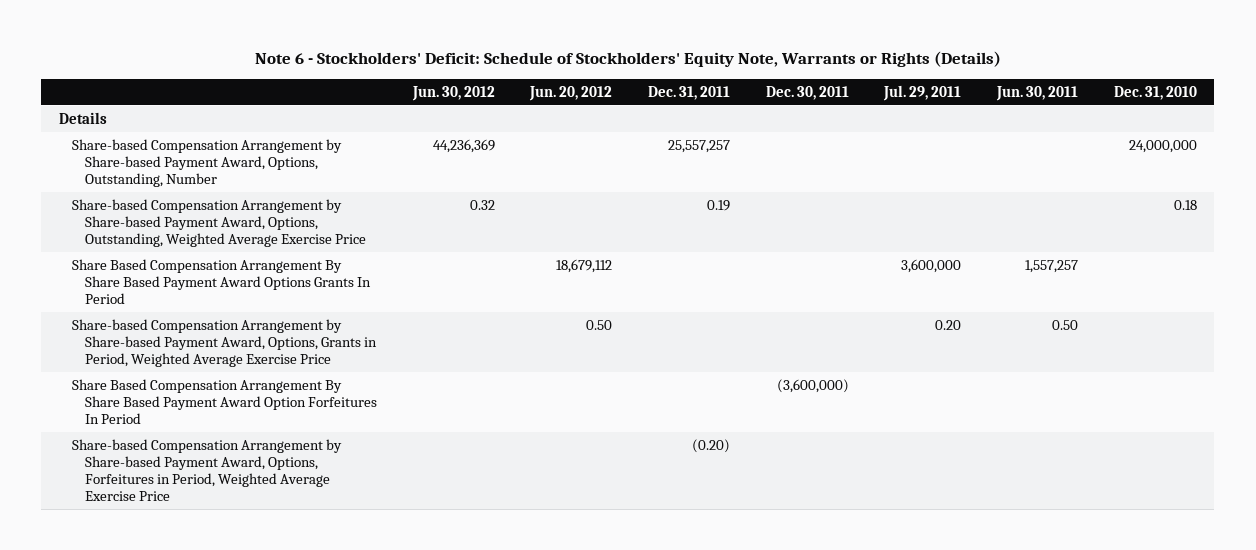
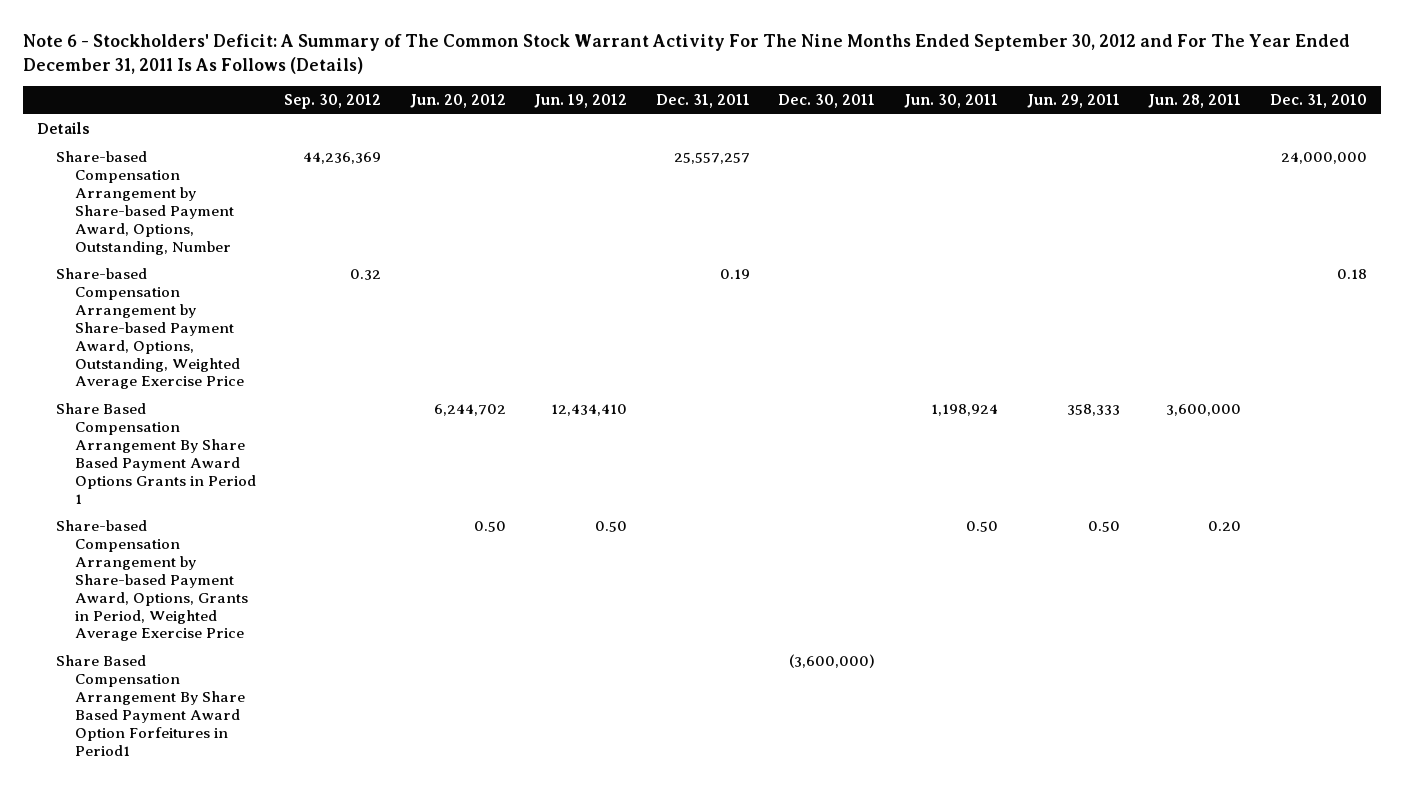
- Note 6 - Stockholders' Deficit: Schedule of Stockholders' Equity Note, Warrants or Rights (Details)
+ Note 6 - Stockholders' Deficit: A Summary of The Common Stock Warrant Activity For The Nine Months Ended September 30, 2012 and For The Year Ended December 31, 2011 Is As Follows (Details)
- | Jun. 30, 2012 | Jun. 20, 2012 | Dec. 31, 2011 | Dec. 30, 2011 | Jul. 29, 2011 | Jun. 30, 2011 | Dec. 31, 2010
+ | Sep. 30, 2012 | Jun. 20, 2012 | Jun. 19, 2012 | Dec. 31, 2011 | Dec. 30, 2011 | Jun. 30, 2011 | Jun. 29, 2011 | Jun. 28, 2011 | Dec. 31, 2010
- Share Based Compensation Arrangement By Share Based Payment Award Options Grants In Period | | 18,679,112 | | | 3,600,000 | 1,557,257 |
+ Share Based Compensation Arrangement By Share Based Payment Award Options Grants in Period 1 | | 6,244,702 | 12,434,410 | | | 1,198,924 | 358,333 | 3,600,000 |
- Share Based Compensation Arrangement By Share Based Payment Award Option Forfeitures In Period | | | | (3,600,000) | | |
- Share-based Compensation Arrangement by Share-based Payment Award, Options, Forfeitures in Period, Weighted Average Exercise Price | | | (0.20) | | | |
+ Share Based Compensation Arrangement By Share Based Payment Award Option Forfeitures in Period1 | | | | | (3,600,000) | | | |

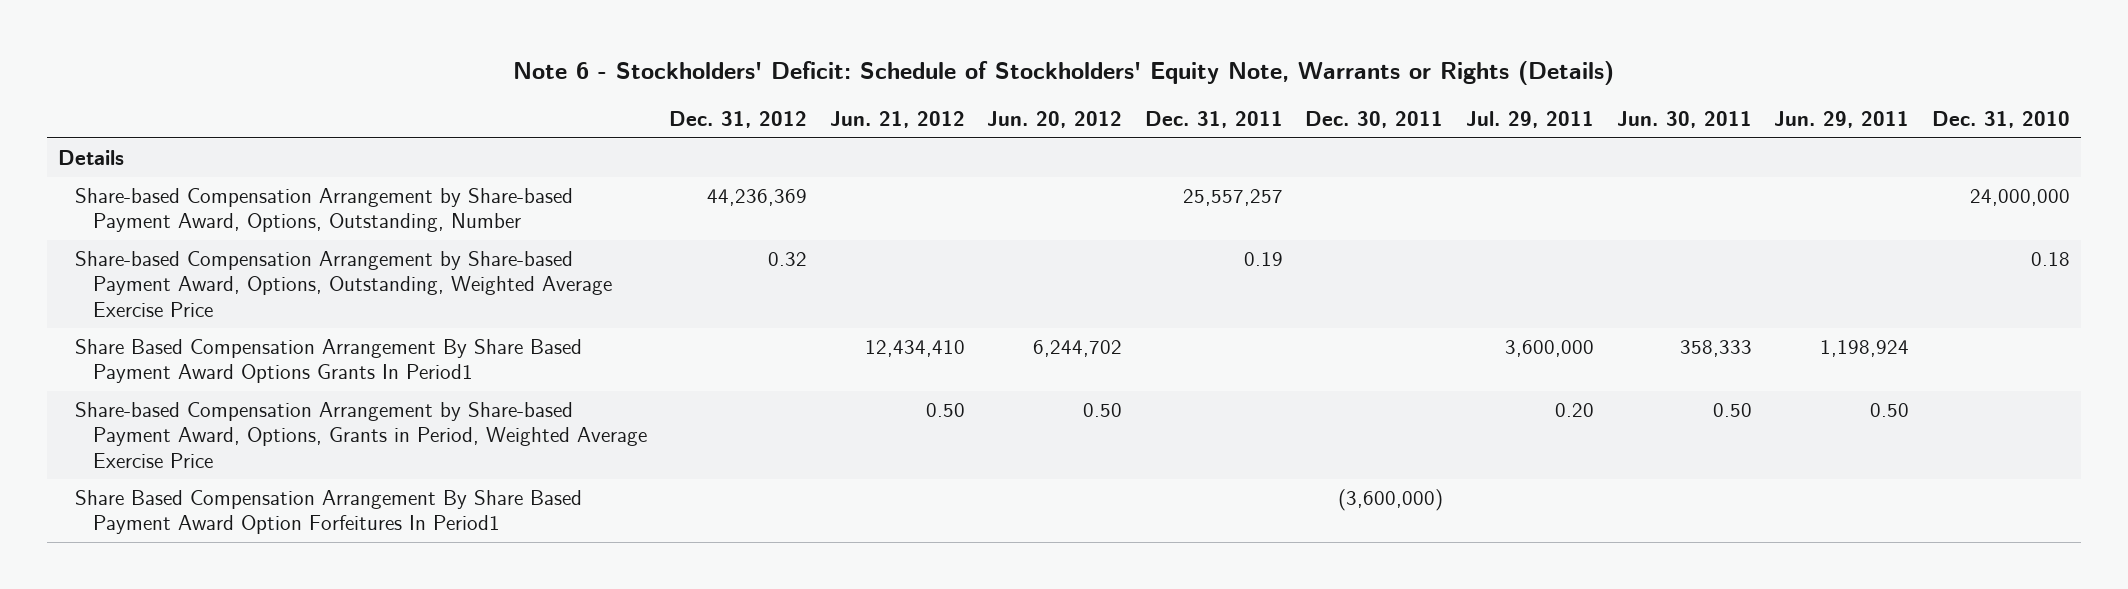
- Note 6 - Stockholders' Deficit: A Summary of The Common Stock Warrant Activity For The Nine Months Ended September 30, 2012 and For The Year Ended December 31, 2011 Is As Follows (Details)
+ Note 6 - Stockholders' Deficit: Schedule of Stockholders' Equity Note, Warrants or Rights (Details)
- | Sep. 30, 2012 | Jun. 20, 2012 | Jun. 19, 2012 | Dec. 31, 2011 | Dec. 30, 2011 | Jun. 30, 2011 | Jun. 29, 2011 | Jun. 28, 2011 | Dec. 31, 2010
+ | Dec. 31, 2012 | Jun. 21, 2012 | Jun. 20, 2012 | Dec. 31, 2011 | Dec. 30, 2011 | Jul. 29, 2011 | Jun. 30, 2011 | Jun. 29, 2011 | Dec. 31, 2010
- Share Based Compensation Arrangement By Share Based Payment Award Options Grants in Period 1 | | 6,244,702 | 12,434,410 | | | 1,198,924 | 358,333 | 3,600,000 |
+ Share Based Compensation Arrangement By Share Based Payment Award Options Grants In Period1 | | 12,434,410 | 6,244,702 | | | 3,600,000 | 358,333 | 1,198,924 |
- Share Based Compensation Arrangement By Share Based Payment Award Option Forfeitures in Period1 | | | | | (3,600,000) | | | |
+ Share Based Compensation Arrangement By Share Based Payment Award Option Forfeitures In Period1 | | | | | (3,600,000) | | | |

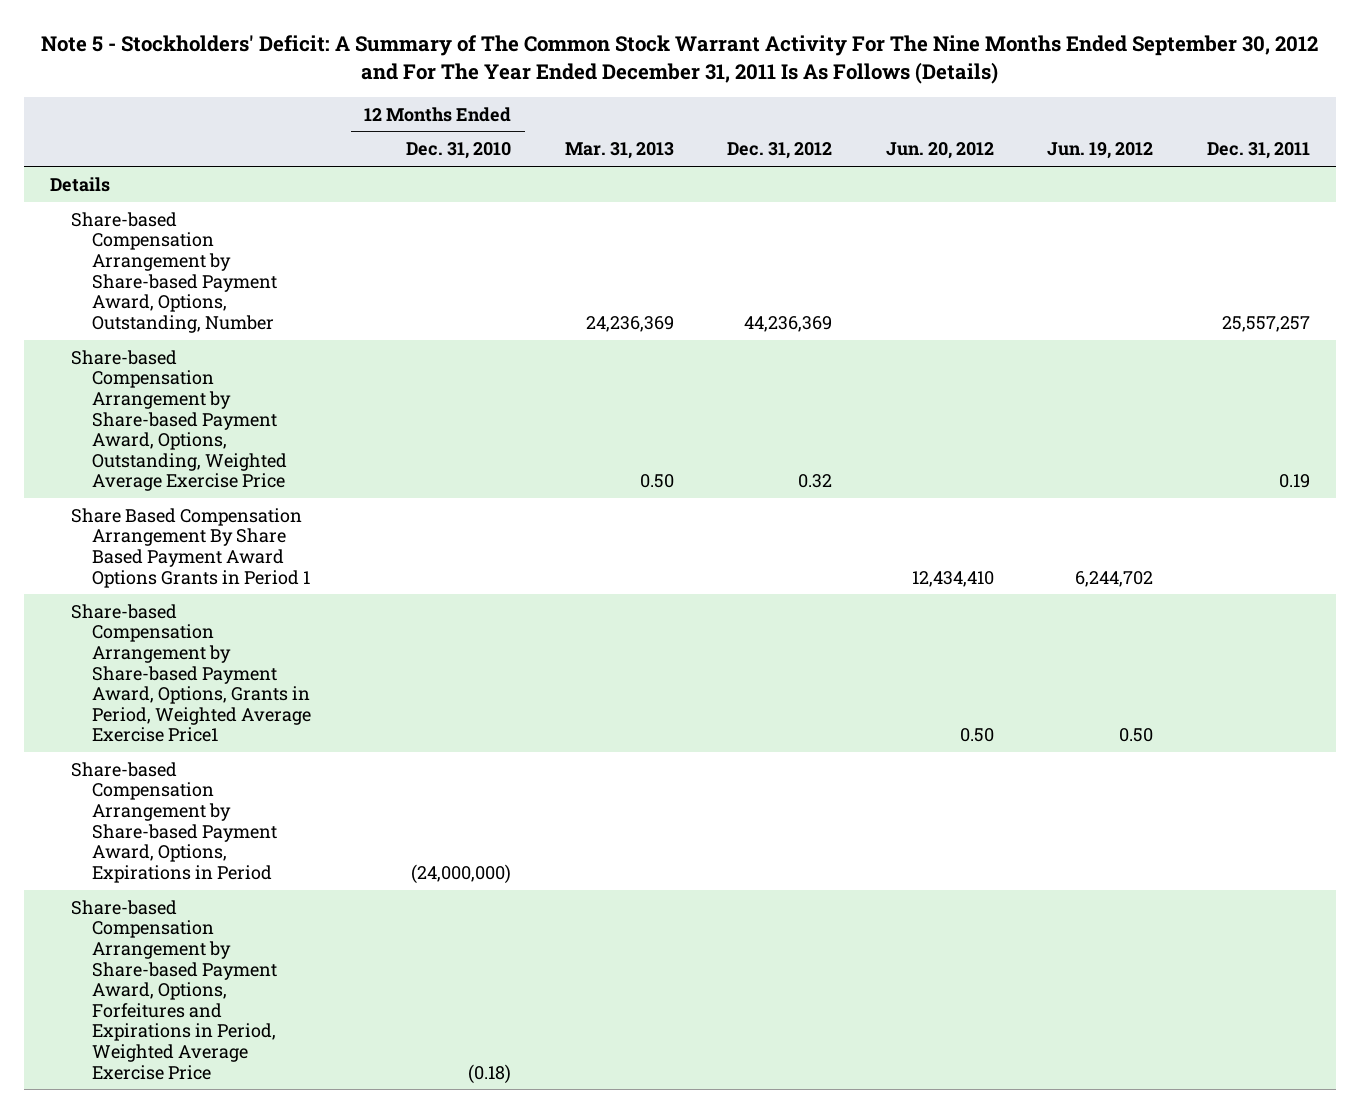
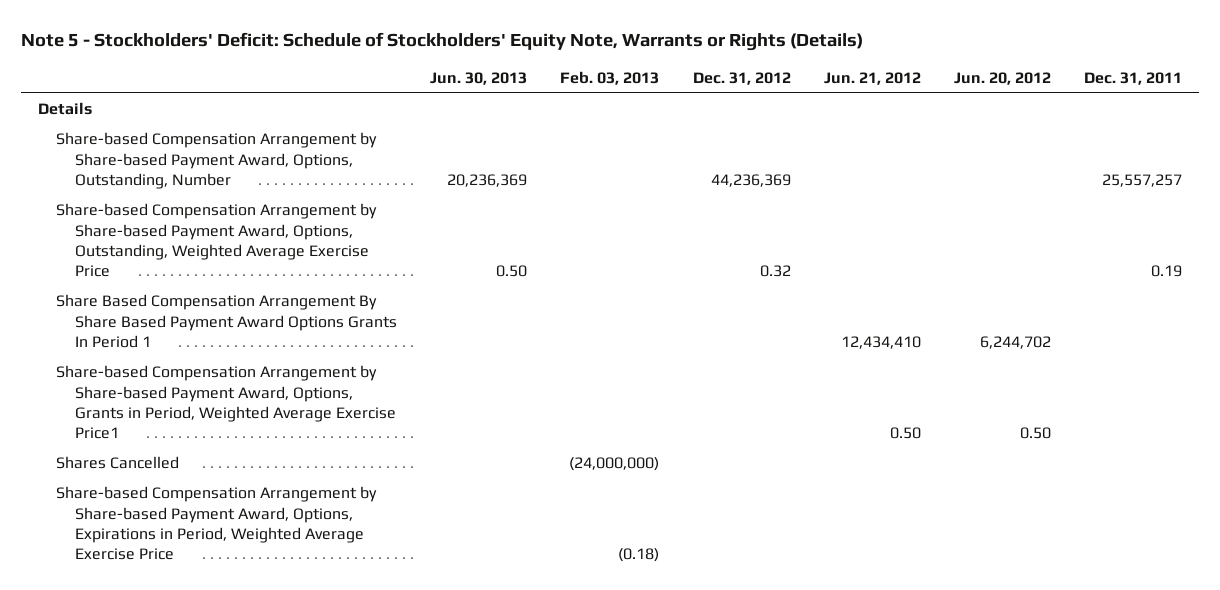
- Note 5 - Stockholders' Deficit: A Summary of The Common Stock Warrant Activity For The Nine Months Ended September 30, 2012 and For The Year Ended December 31, 2011 Is As Follows (Details)
+ Note 5 - Stockholders' Deficit: Schedule of Stockholders' Equity Note, Warrants or Rights (Details)
- | 12 Months Ended Dec. 31, 2010 | Mar. 31, 2013 | Dec. 31, 2012 | Jun. 20, 2012 | Jun. 19, 2012 | Dec. 31, 2011
+ | Jun. 30, 2013 | Feb. 03, 2013 | Dec. 31, 2012 | Jun. 21, 2012 | Jun. 20, 2012 | Dec. 31, 2011
- Share Based Compensation Arrangement By Share Based Payment Award Options Grants in Period 1 | | | | 12,434,410 | 6,244,702 |
+ Share Based Compensation Arrangement By Share Based Payment Award Options Grants In Period 1 | | | | 12,434,410 | 6,244,702 |
- Share-based Compensation Arrangement by Share-based Payment Award, Options, Expirations in Period | (24,000,000) | | | | |
- Share-based Compensation Arrangement by Share-based Payment Award, Options, Forfeitures and Expirations in Period, Weighted Average Exercise Price | (0.18) | | | | |
+ Shares Cancelled | | (24,000,000) | | | |
+ Share-based Compensation Arrangement by Share-based Payment Award, Options, Expirations in Period, Weighted Average Exercise Price | | (0.18) | | | |

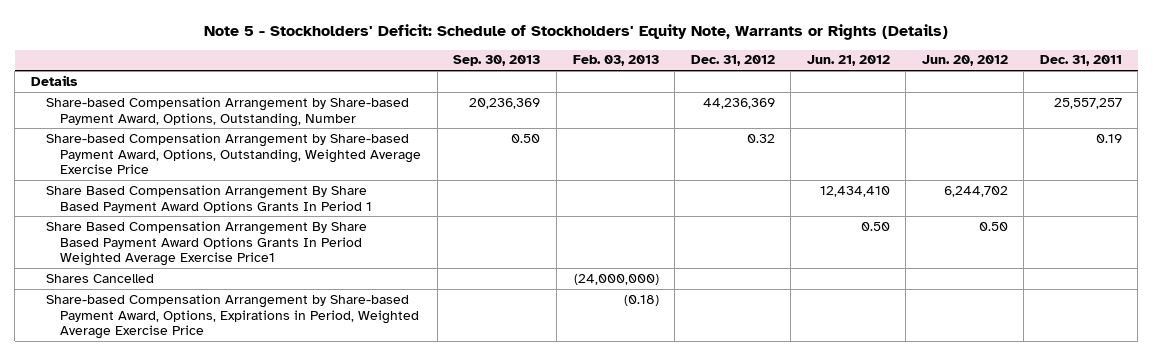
- | Jun. 30, 2013 | Feb. 03, 2013 | Dec. 31, 2012 | Jun. 21, 2012 | Jun. 20, 2012 | Dec. 31, 2011
+ | Sep. 30, 2013 | Feb. 03, 2013 | Dec. 31, 2012 | Jun. 21, 2012 | Jun. 20, 2012 | Dec. 31, 2011
- Share-based Compensation Arrangement by Share-based Payment Award, Options, Grants in Period, Weighted Average Exercise Price1 | | | | 0.50 | 0.50 |
+ Share Based Compensation Arrangement By Share Based Payment Award Options Grants In Period Weighted Average Exercise Price1 | | | | 0.50 | 0.50 |

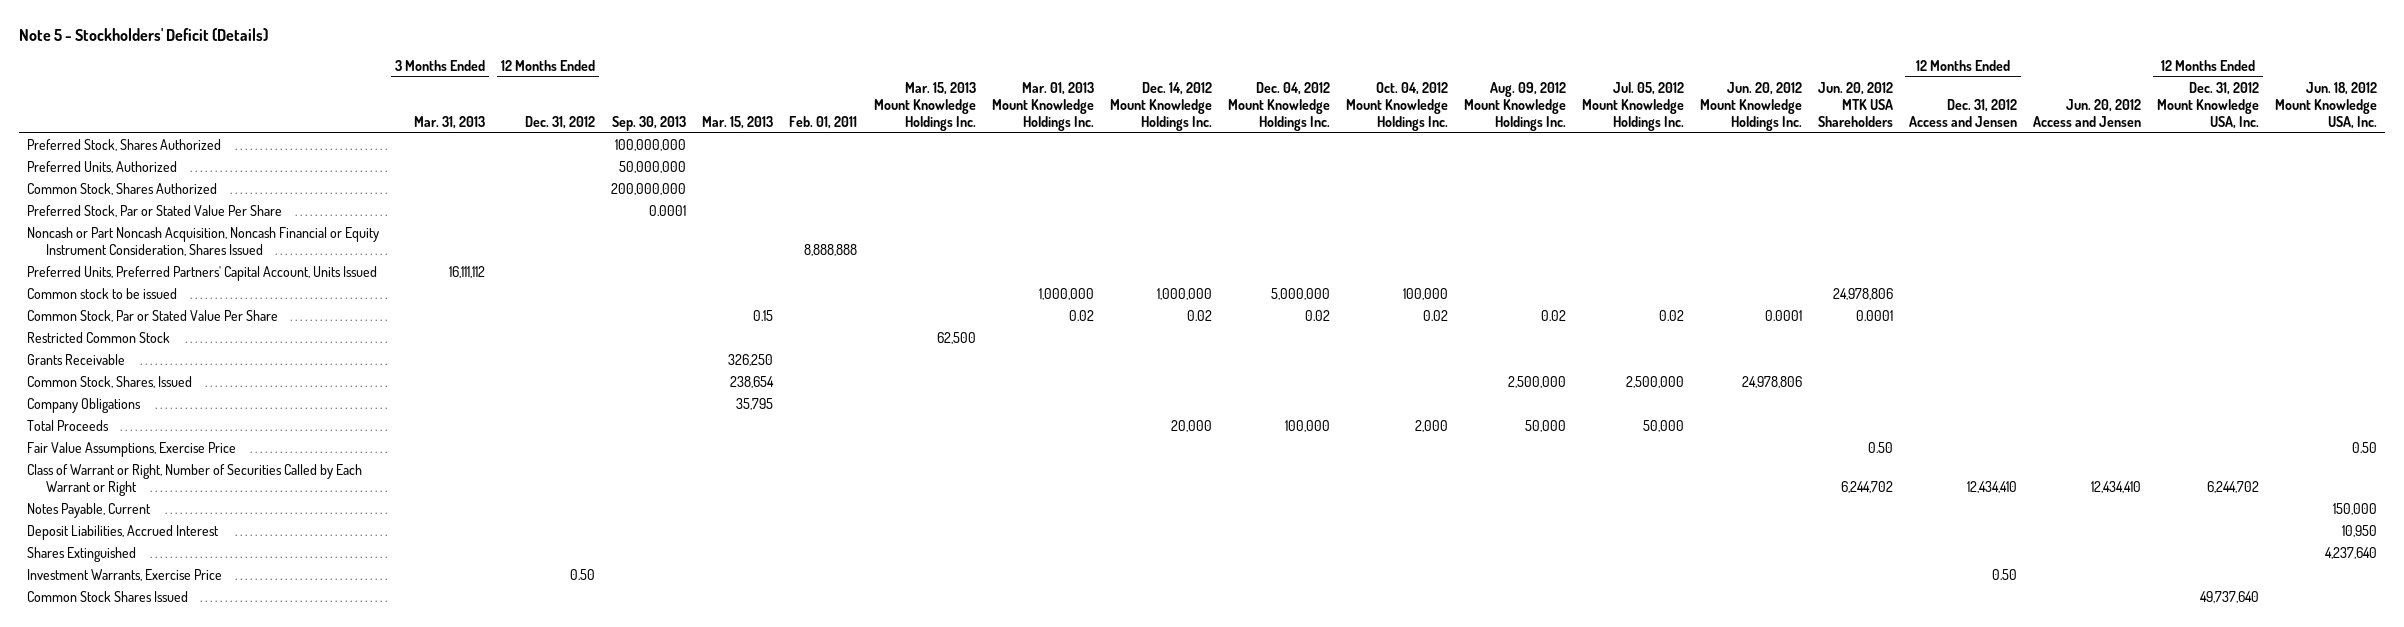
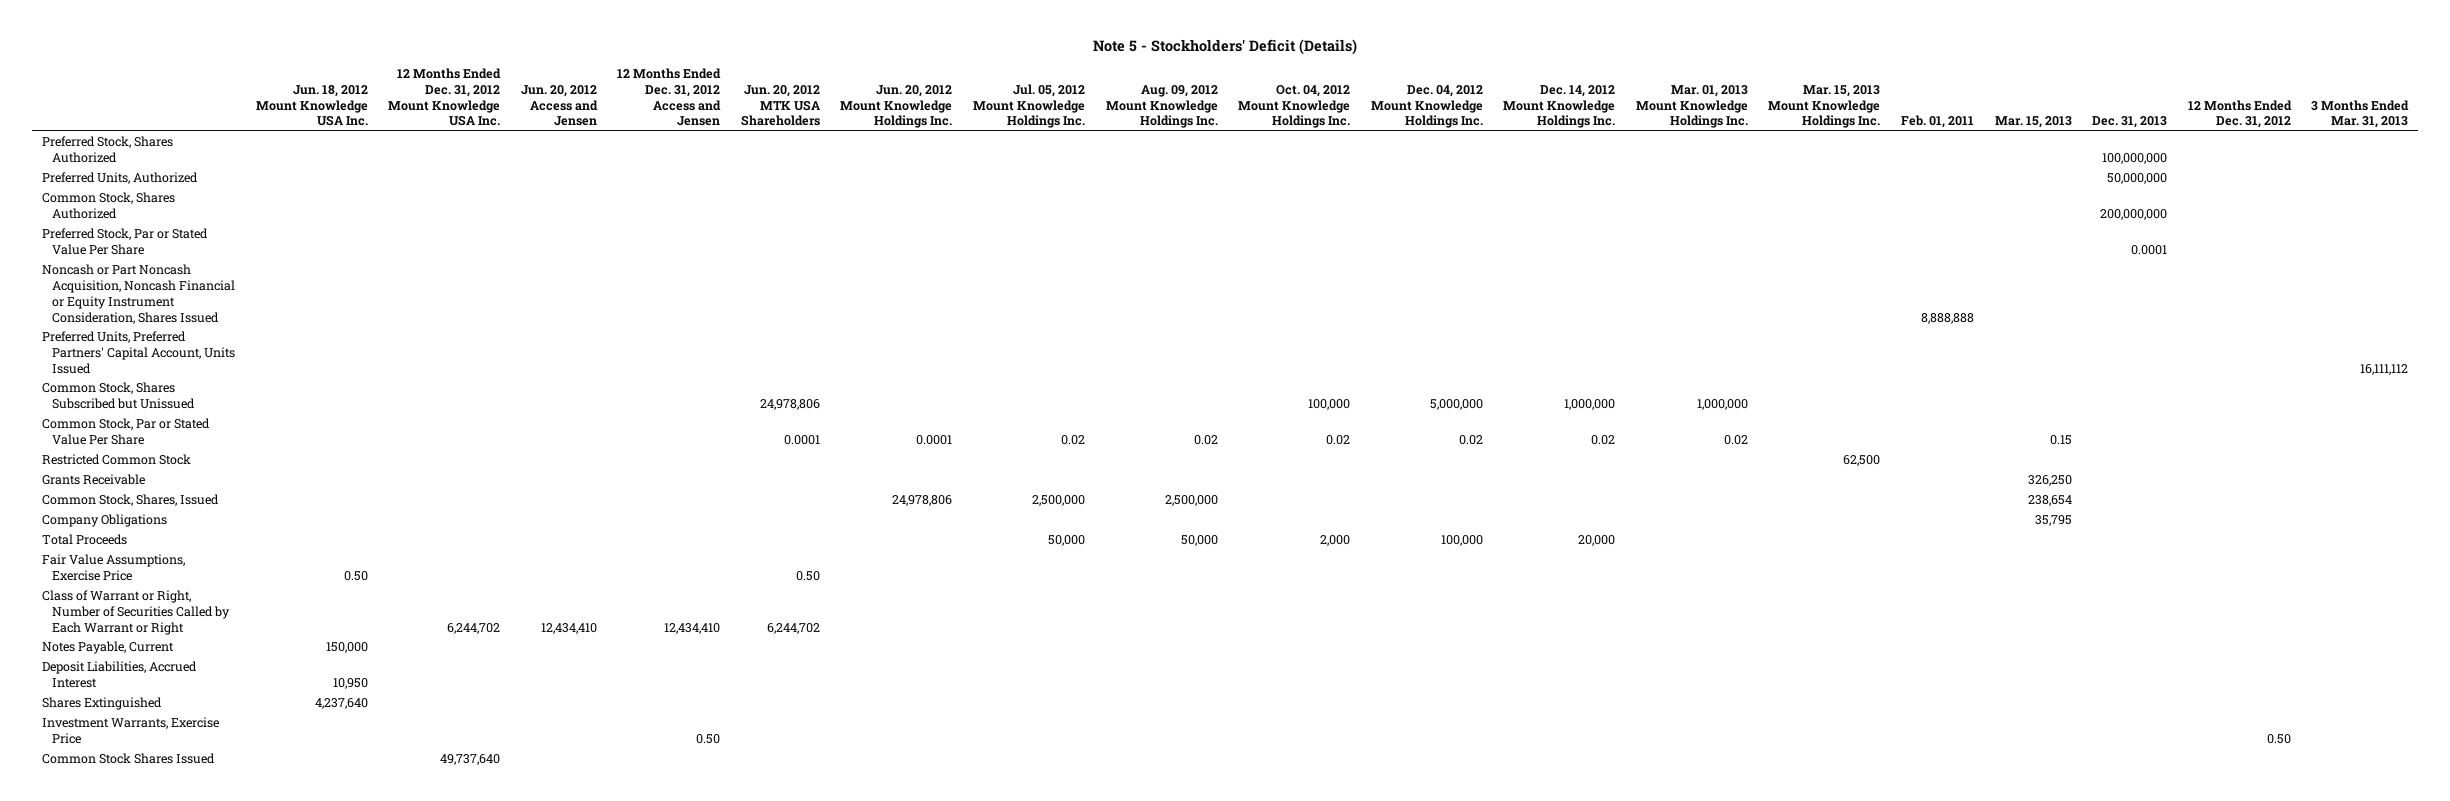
- | 3 Months Ended Mar. 31, 2013 | 12 Months Ended Dec. 31, 2012 | Sep. 30, 2013 | Mar. 15, 2013 | Feb. 01, 2011 | Mar. 15, 2013 Mount Knowledge Holdings Inc. | Mar. 01, 2013 Mount Knowledge Holdings Inc. | Dec. 14, 2012 Mount Knowledge Holdings Inc. | Dec. 04, 2012 Mount Knowledge Holdings Inc. | Oct. 04, 2012 Mount Knowledge Holdings Inc. | Aug. 09, 2012 Mount Knowledge Holdings Inc. | Jul. 05, 2012 Mount Knowledge Holdings Inc. | Jun. 20, 2012 Mount Knowledge Holdings Inc. | Jun. 20, 2012 MTK USA Shareholders | 12 Months Ended Dec. 31, 2012 Access and Jensen | Jun. 20, 2012 Access and Jensen | 12 Months Ended Dec. 31, 2012 Mount Knowledge USA, Inc. | Jun. 18, 2012 Mount Knowledge USA, Inc.
+ | Jun. 18, 2012 Mount Knowledge USA Inc. | 12 Months Ended Dec. 31, 2012 Mount Knowledge USA Inc. | Jun. 20, 2012 Access and Jensen | 12 Months Ended Dec. 31, 2012 Access and Jensen | Jun. 20, 2012 MTK USA Shareholders | Jun. 20, 2012 Mount Knowledge Holdings Inc. | Jul. 05, 2012 Mount Knowledge Holdings Inc. | Aug. 09, 2012 Mount Knowledge Holdings Inc. | Oct. 04, 2012 Mount Knowledge Holdings Inc. | Dec. 04, 2012 Mount Knowledge Holdings Inc. | Dec. 14, 2012 Mount Knowledge Holdings Inc. | Mar. 01, 2013 Mount Knowledge Holdings Inc. | Mar. 15, 2013 Mount Knowledge Holdings Inc. | Feb. 01, 2011 | Mar. 15, 2013 | Dec. 31, 2013 | 12 Months Ended Dec. 31, 2012 | 3 Months Ended Mar. 31, 2013
- Common stock to be issued | | | | | | | 1,000,000 | 1,000,000 | 5,000,000 | 100,000 | | | | 24,978,806 | | | |
+ Common Stock, Shares Subscribed but Unissued | | | | | 24,978,806 | | | | 100,000 | 5,000,000 | 1,000,000 | 1,000,000 | | | | | |

